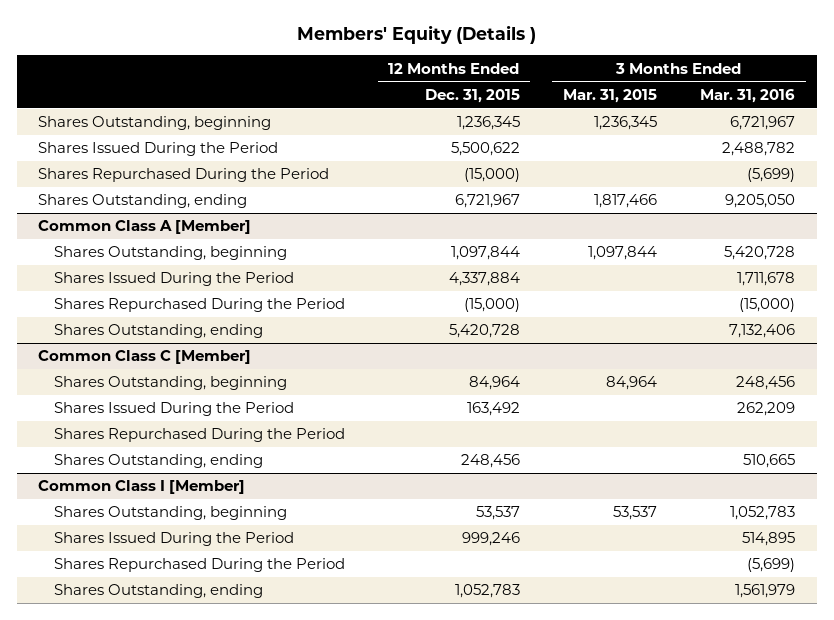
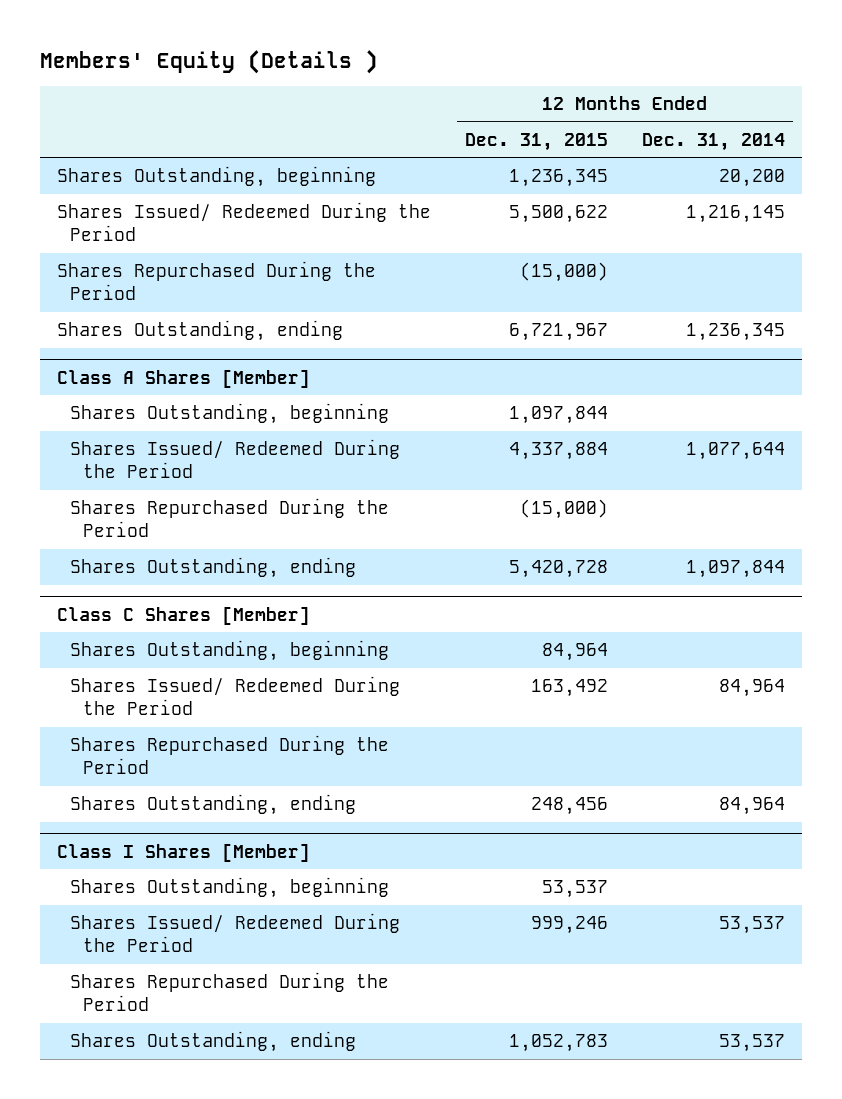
- | 12 Months Ended Dec. 31, 2015 | 3 Months Ended Mar. 31, 2015 | 3 Months Ended Mar. 31, 2016
+ | 12 Months Ended Dec. 31, 2015 | 12 Months Ended Dec. 31, 2014
- Shares Issued During the Period | 5,500,622 | | 2,488,782
+ Shares Issued/ Redeemed During the Period | 5,500,622 | 1,216,145
- Common Class A [Member]
+ Class A Shares [Member]
- Shares Issued During the Period | 4,337,884 | | 1,711,678
+ Shares Issued/ Redeemed During the Period | 4,337,884 | 1,077,644
- Common Class C [Member]
+ Class C Shares [Member]
- Shares Issued During the Period | 163,492 | | 262,209
+ Shares Issued/ Redeemed During the Period | 163,492 | 84,964
- Common Class I [Member]
+ Class I Shares [Member]
- Shares Issued During the Period | 999,246 | | 514,895
+ Shares Issued/ Redeemed During the Period | 999,246 | 53,537

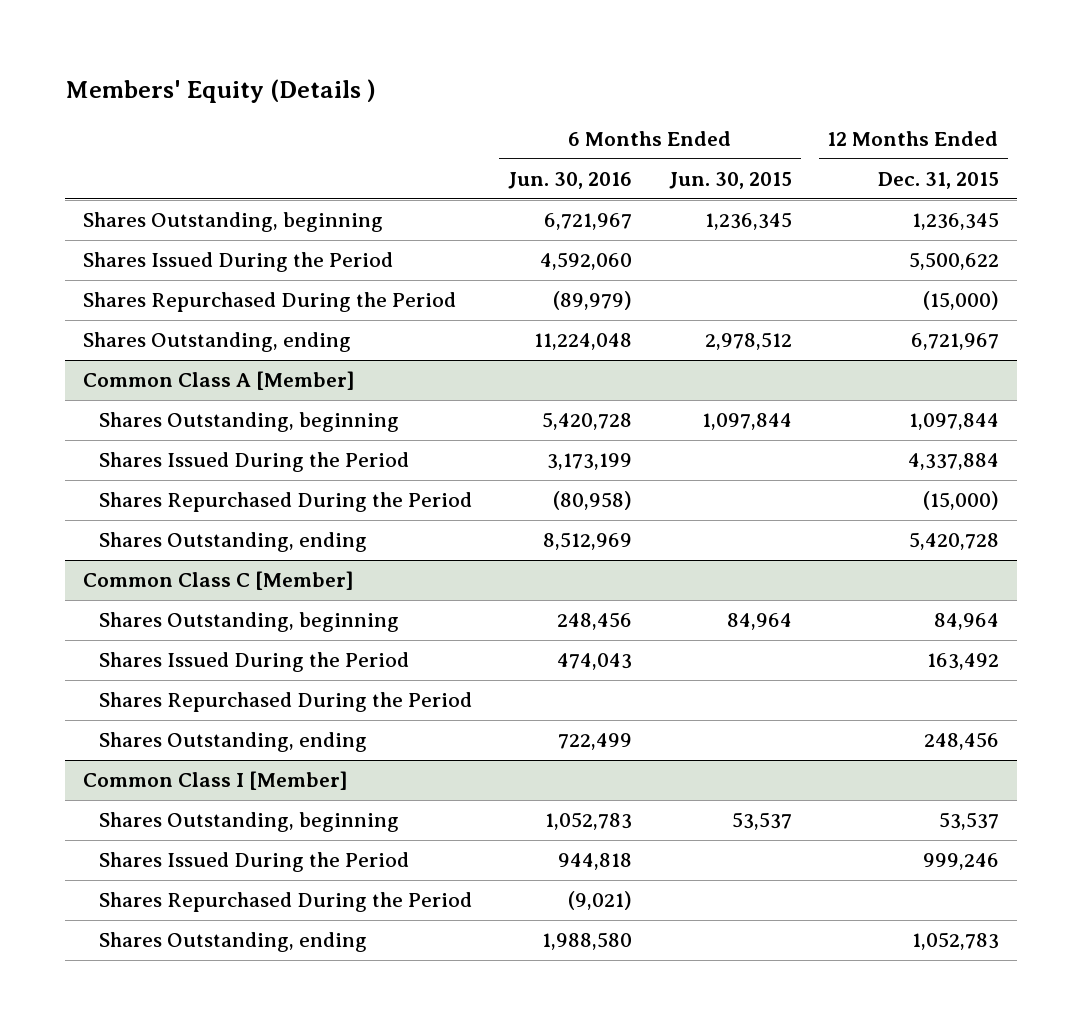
- | 12 Months Ended Dec. 31, 2015 | 12 Months Ended Dec. 31, 2014
+ | 6 Months Ended Jun. 30, 2016 | 6 Months Ended Jun. 30, 2015 | 12 Months Ended Dec. 31, 2015
- Shares Issued/ Redeemed During the Period | 5,500,622 | 1,216,145
+ Shares Issued During the Period | 4,592,060 | | 5,500,622
- Class A Shares [Member]
+ Common Class A [Member]
- Shares Issued/ Redeemed During the Period | 4,337,884 | 1,077,644
+ Shares Issued During the Period | 3,173,199 | | 4,337,884
- Class C Shares [Member]
+ Common Class C [Member]
- Shares Issued/ Redeemed During the Period | 163,492 | 84,964
+ Shares Issued During the Period | 474,043 | | 163,492
- Class I Shares [Member]
+ Common Class I [Member]
- Shares Issued/ Redeemed During the Period | 999,246 | 53,537
+ Shares Issued During the Period | 944,818 | | 999,246

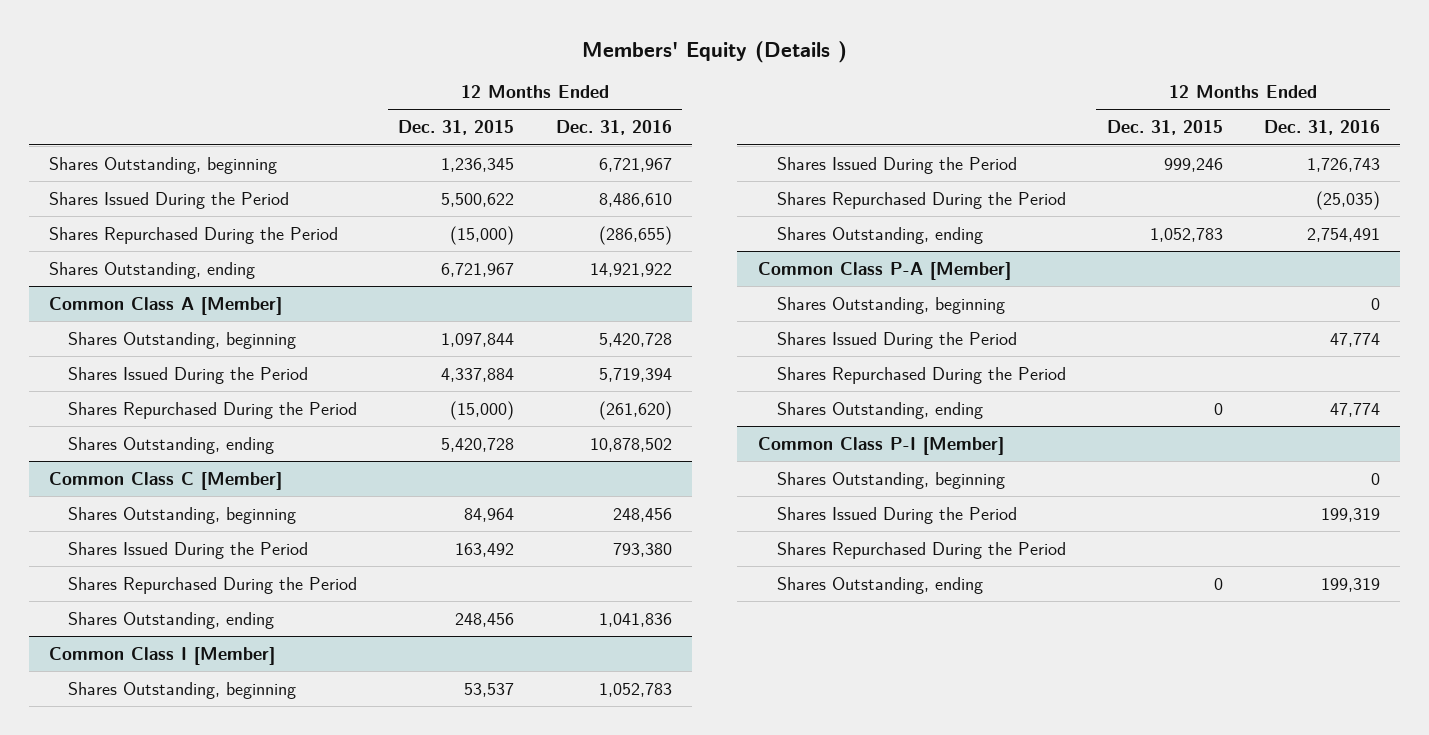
- | 6 Months Ended Jun. 30, 2016 | 6 Months Ended Jun. 30, 2015 | 12 Months Ended Dec. 31, 2015
+ | 12 Months Ended Dec. 31, 2015 | 12 Months Ended Dec. 31, 2016
+ Common Class P-A [Member]
+ Shares Outstanding, beginning | | 0
+ Shares Issued During the Period | | 47,774
+ Shares Repurchased During the Period
+ Shares Outstanding, ending | 0 | 47,774
+ Common Class P-I [Member]
+ Shares Outstanding, beginning | | 0
+ Shares Issued During the Period | | 199,319
+ Shares Repurchased During the Period
+ Shares Outstanding, ending | 0 | 199,319

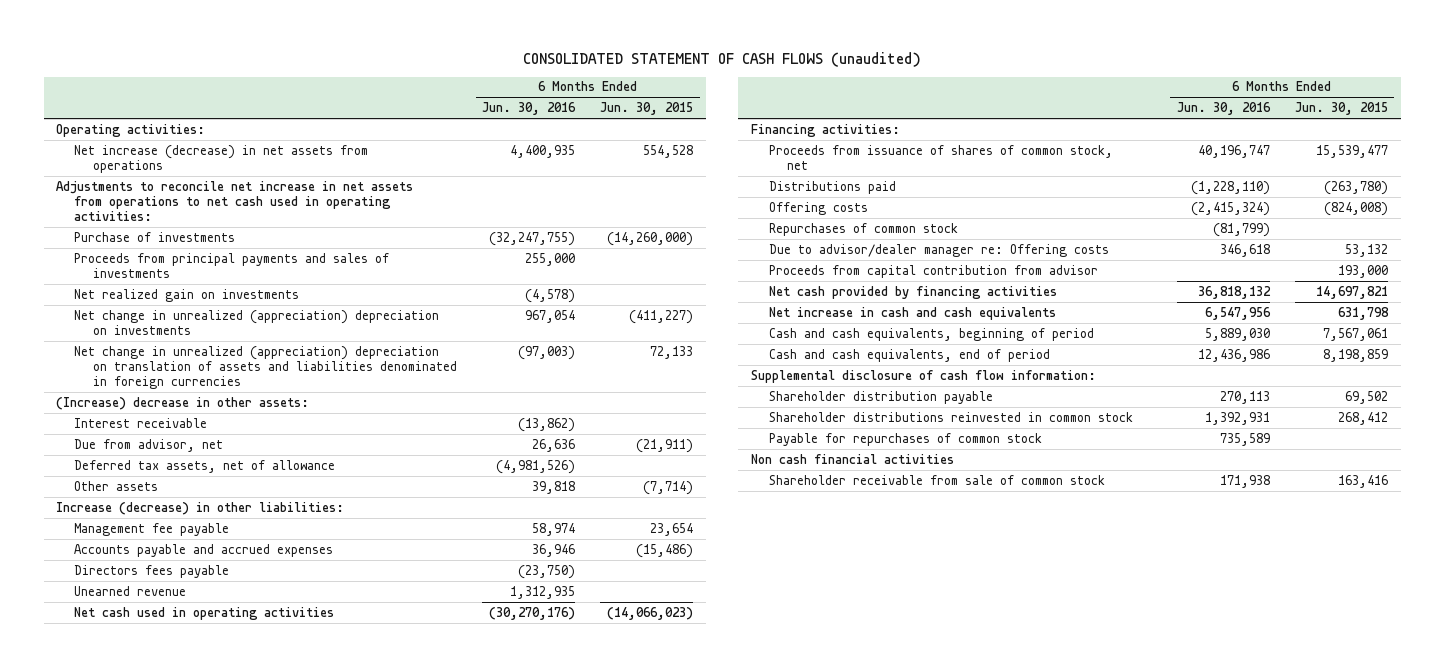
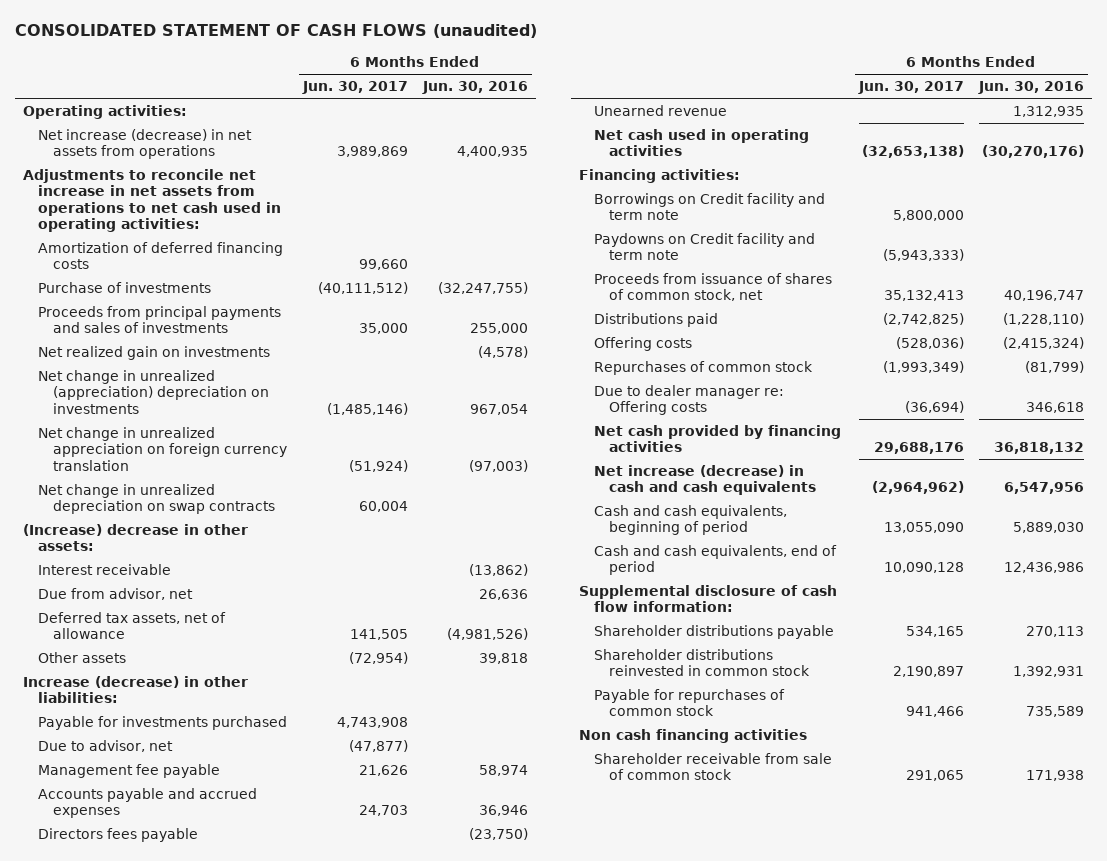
- | 6 Months Ended Jun. 30, 2016 | 6 Months Ended Jun. 30, 2015
+ | 6 Months Ended Jun. 30, 2017 | 6 Months Ended Jun. 30, 2016
+ Amortization of deferred financing costs | 99,660 |
- Net change in unrealized (appreciation) depreciation on translation of assets and liabilities denominated in foreign currencies | (97,003) | 72,133
+ Net change in unrealized appreciation on foreign currency translation | (51,924) | (97,003)
+ Net change in unrealized depreciation on swap contracts | 60,004 |
+ Payable for investments purchased | 4,743,908 |
+ Due to advisor, net | (47,877) |
+ Borrowings on Credit facility and term note | 5,800,000 |
+ Paydowns on Credit facility and term note | (5,943,333) |
- Due to advisor/dealer manager re: Offering costs | 346,618 | 53,132
- Proceeds from capital contribution from advisor | | 193,000
+ Due to dealer manager re: Offering costs | (36,694) | 346,618
- Net increase in cash and cash equivalents | 6,547,956 | 631,798
+ Net increase (decrease) in cash and cash equivalents | (2,964,962) | 6,547,956
- Shareholder distribution payable | 270,113 | 69,502
+ Shareholder distributions payable | 534,165 | 270,113
- Non cash financial activities
+ Non cash financing activities

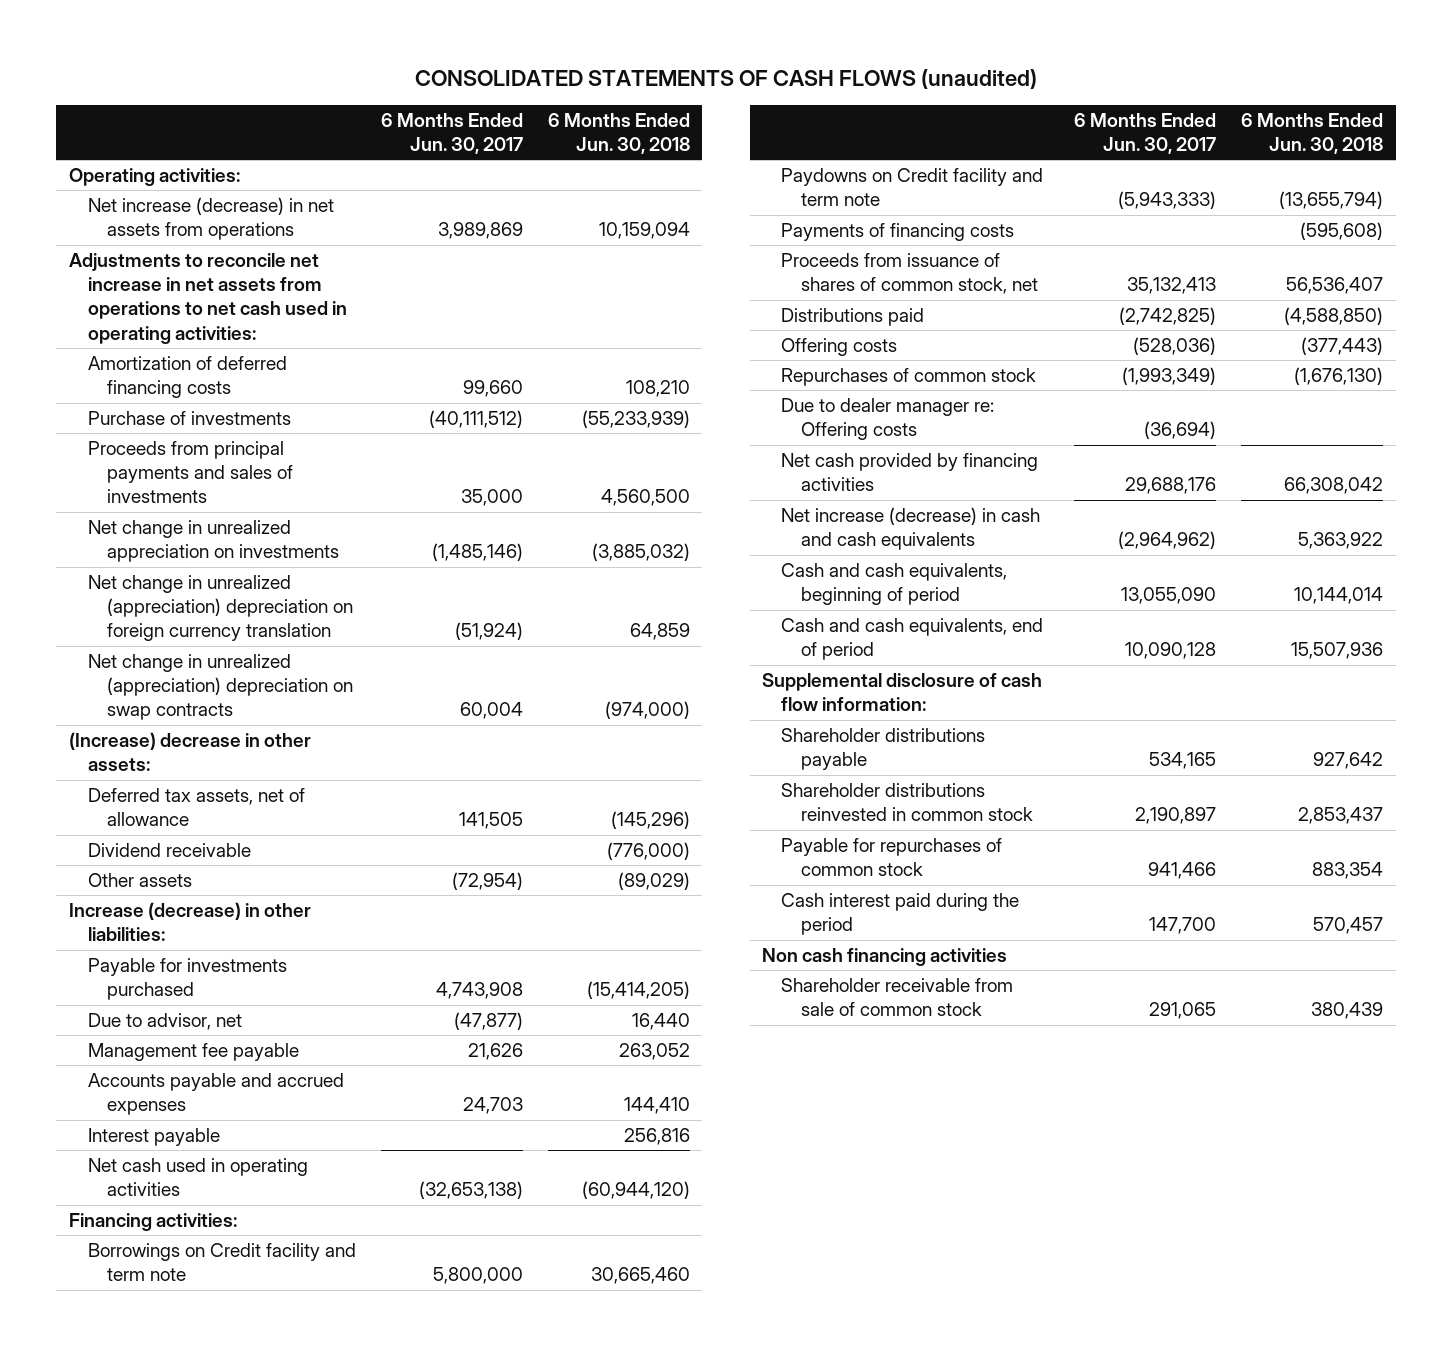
- CONSOLIDATED STATEMENT OF CASH FLOWS (unaudited)
+ CONSOLIDATED STATEMENTS OF CASH FLOWS (unaudited)
- | 6 Months Ended Jun. 30, 2017 | 6 Months Ended Jun. 30, 2016
+ | 6 Months Ended Jun. 30, 2017 | 6 Months Ended Jun. 30, 2018
- Net realized gain on investments | | (4,578)
- Net change in unrealized (appreciation) depreciation on investments | (1,485,146) | 967,054
- Net change in unrealized appreciation on foreign currency translation | (51,924) | (97,003)
- Net change in unrealized depreciation on swap contracts | 60,004 |
+ Net change in unrealized appreciation on investments | (1,485,146) | (3,885,032)
+ Net change in unrealized (appreciation) depreciation on foreign currency translation | (51,924) | 64,859
+ Net change in unrealized (appreciation) depreciation on swap contracts | 60,004 | (974,000)
- Interest receivable | | (13,862)
- Due from advisor, net | | 26,636
+ Dividend receivable | | (776,000)
- Directors fees payable | | (23,750)
- Unearned revenue | | 1,312,935
+ Interest payable | | 256,816
+ Payments of financing costs | | (595,608)
+ Cash interest paid during the period | 147,700 | 570,457

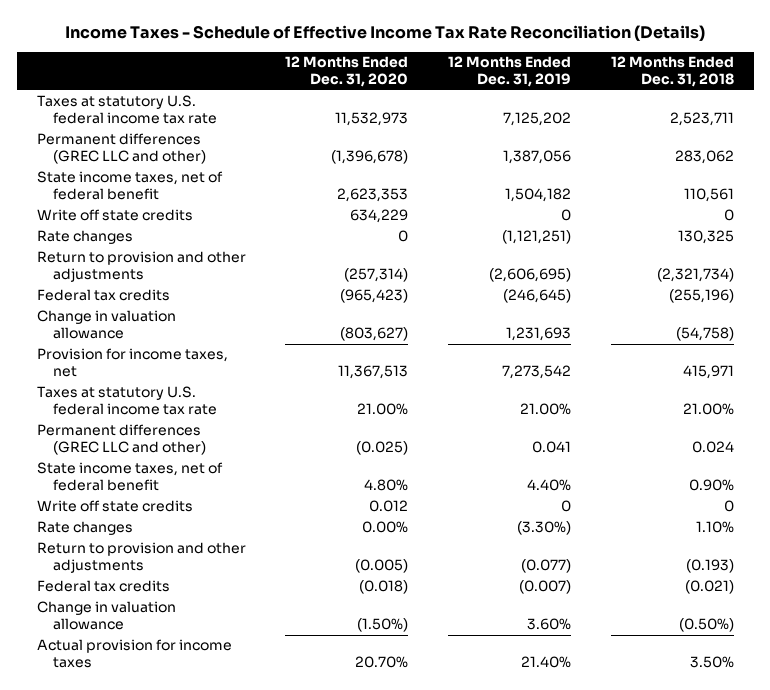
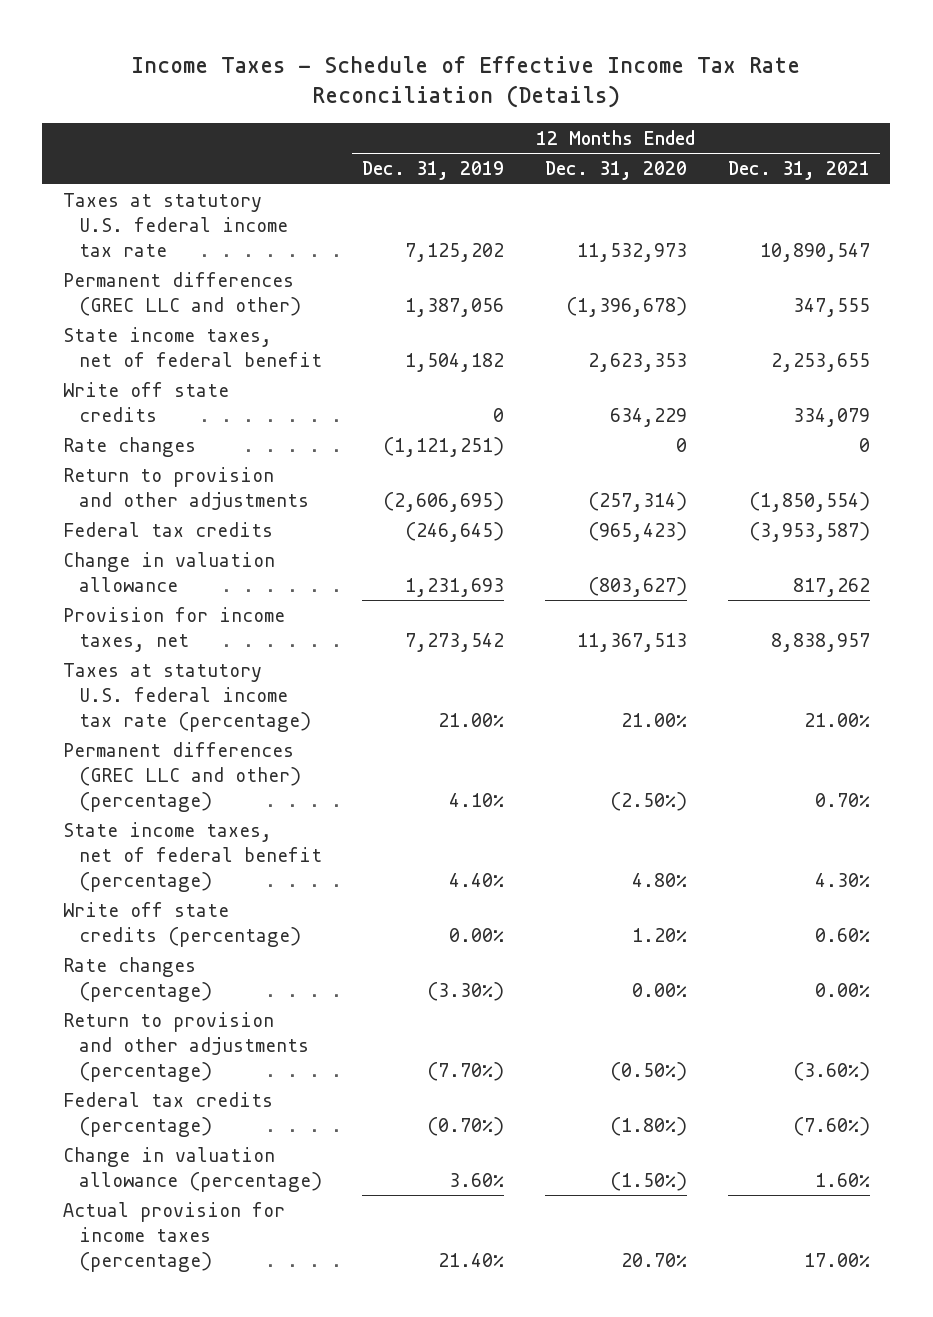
- | 12 Months Ended Dec. 31, 2020 | 12 Months Ended Dec. 31, 2019 | 12 Months Ended Dec. 31, 2018
+ | 12 Months Ended Dec. 31, 2019 | 12 Months Ended Dec. 31, 2020 | 12 Months Ended Dec. 31, 2021
- Taxes at statutory U.S. federal income tax rate | 21.00% | 21.00% | 21.00%
- Permanent differences (GREC LLC and other) | (0.025) | 0.041 | 0.024
- State income taxes, net of federal benefit | 4.80% | 4.40% | 0.90%
- Write off state credits | 0.012 | 0 | 0
- Rate changes | 0.00% | (3.30%) | 1.10%
- Return to provision and other adjustments | (0.005) | (0.077) | (0.193)
- Federal tax credits | (0.018) | (0.007) | (0.021)
- Change in valuation allowance | (1.50%) | 3.60% | (0.50%)
- Actual provision for income taxes | 20.70% | 21.40% | 3.50%
+ Taxes at statutory U.S. federal income tax rate (percentage) | 21.00% | 21.00% | 21.00%
+ Permanent differences (GREC LLC and other) (percentage) | 4.10% | (2.50%) | 0.70%
+ State income taxes, net of federal benefit (percentage) | 4.40% | 4.80% | 4.30%
+ Write off state credits (percentage) | 0.00% | 1.20% | 0.60%
+ Rate changes (percentage) | (3.30%) | 0.00% | 0.00%
+ Return to provision and other adjustments (percentage) | (7.70%) | (0.50%) | (3.60%)
+ Federal tax credits (percentage) | (0.70%) | (1.80%) | (7.60%)
+ Change in valuation allowance (percentage) | 3.60% | (1.50%) | 1.60%
+ Actual provision for income taxes (percentage) | 21.40% | 20.70% | 17.00%

